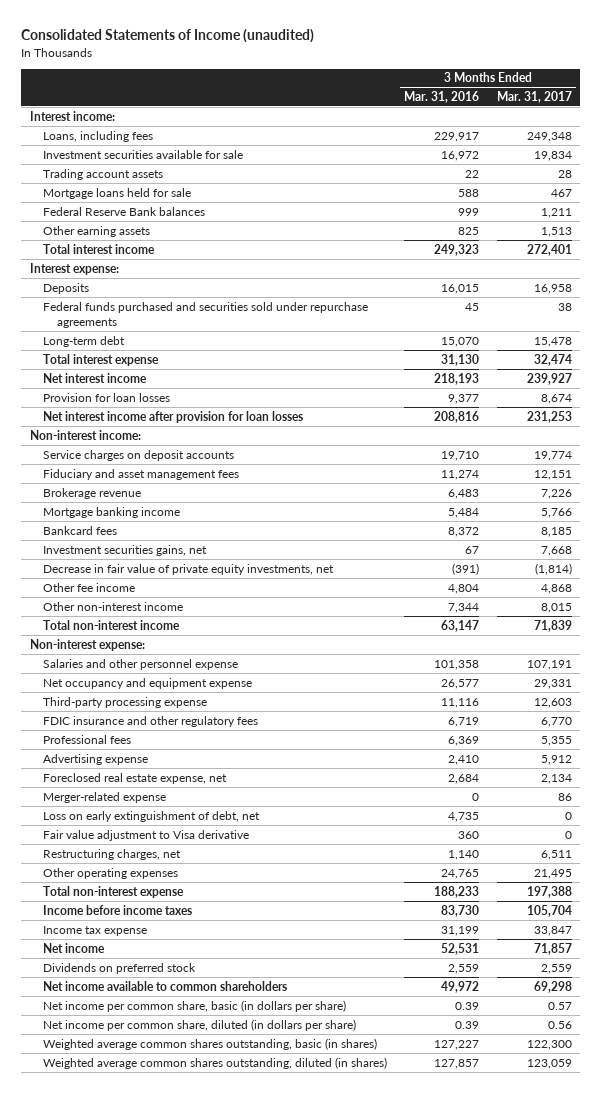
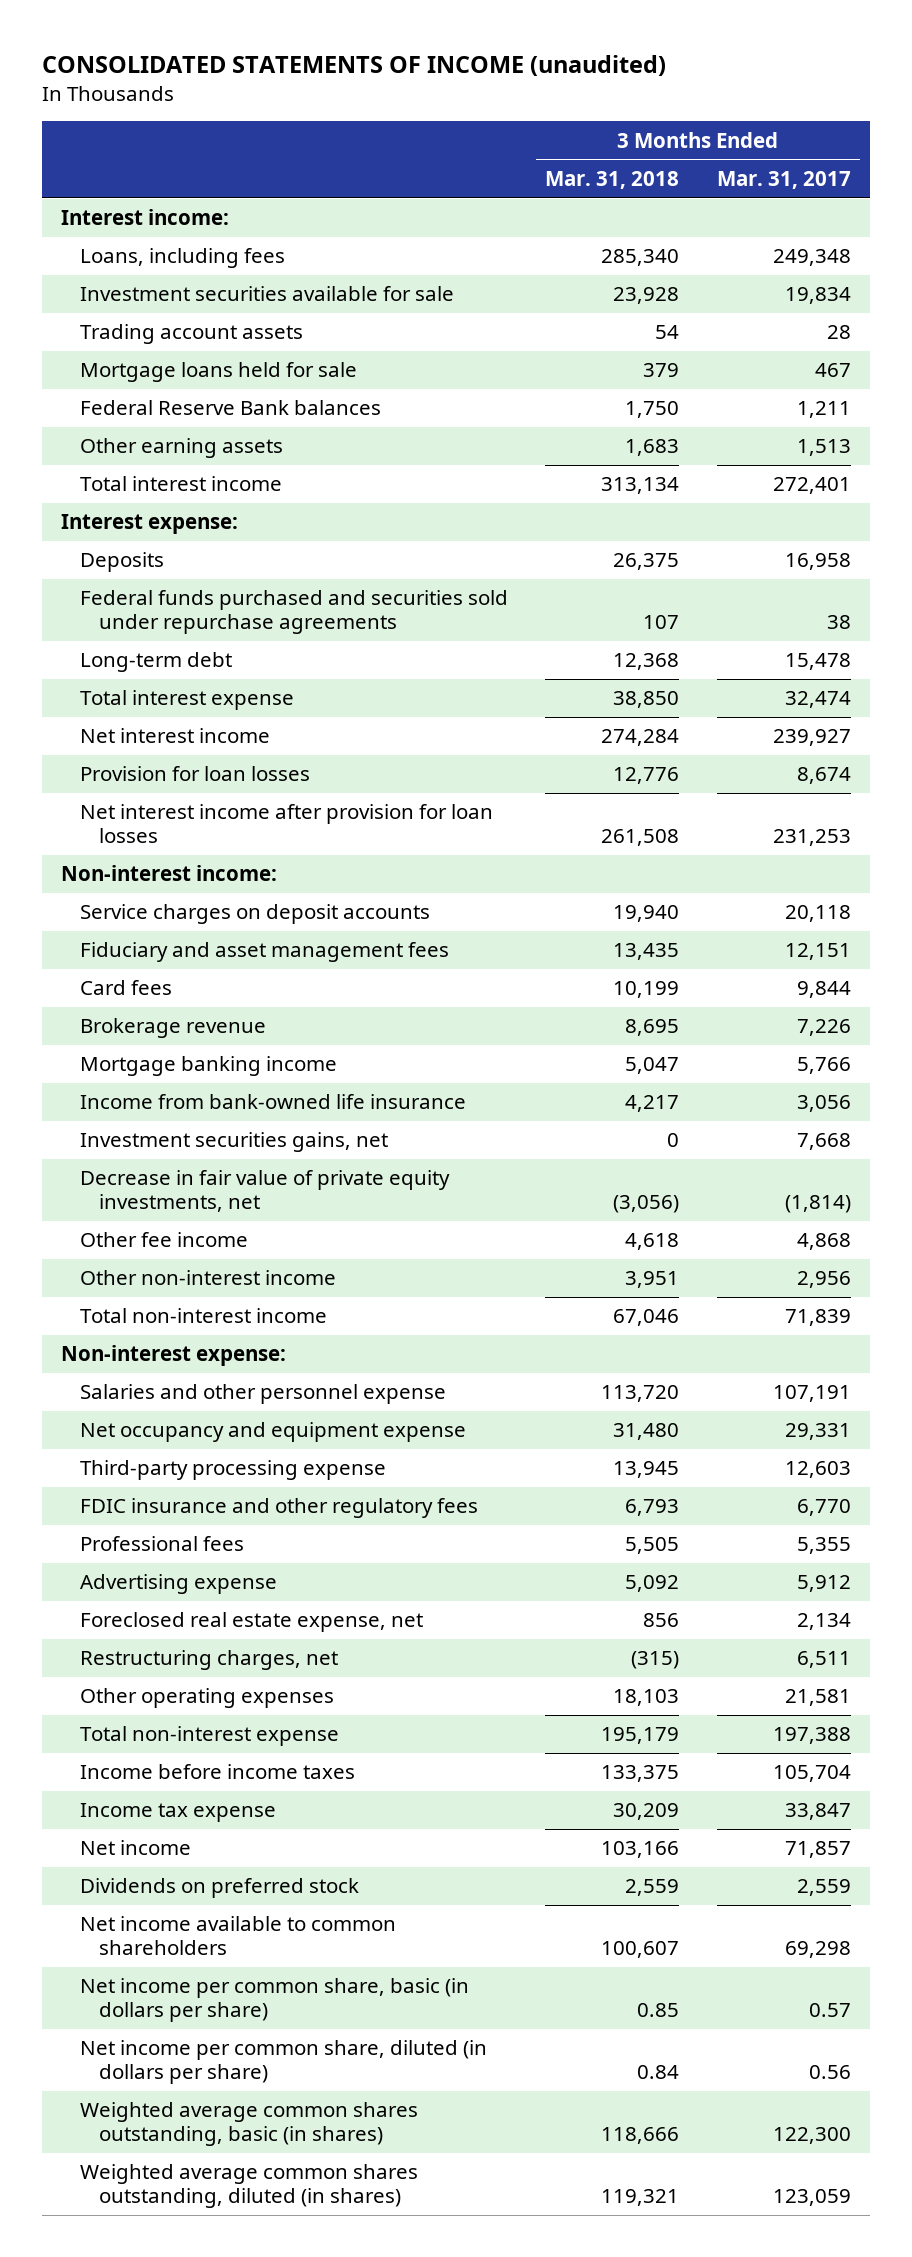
- Consolidated Statements of Income (unaudited)
+ CONSOLIDATED STATEMENTS OF INCOME (unaudited)
- | 3 Months Ended Mar. 31, 2016 | 3 Months Ended Mar. 31, 2017
+ | 3 Months Ended Mar. 31, 2018 | 3 Months Ended Mar. 31, 2017
- Service charges on deposit accounts | 19,710 | 19,774
+ Service charges on deposit accounts | 19,940 | 20,118
+ Card fees | 10,199 | 9,844
- Bankcard fees | 8,372 | 8,185
+ Income from bank-owned life insurance | 4,217 | 3,056
- Other non-interest income | 7,344 | 8,015
+ Other non-interest income | 3,951 | 2,956
- Merger-related expense | 0 | 86
- Loss on early extinguishment of debt, net | 4,735 | 0
- Fair value adjustment to Visa derivative | 360 | 0
- Other operating expenses | 24,765 | 21,495
+ Other operating expenses | 18,103 | 21,581

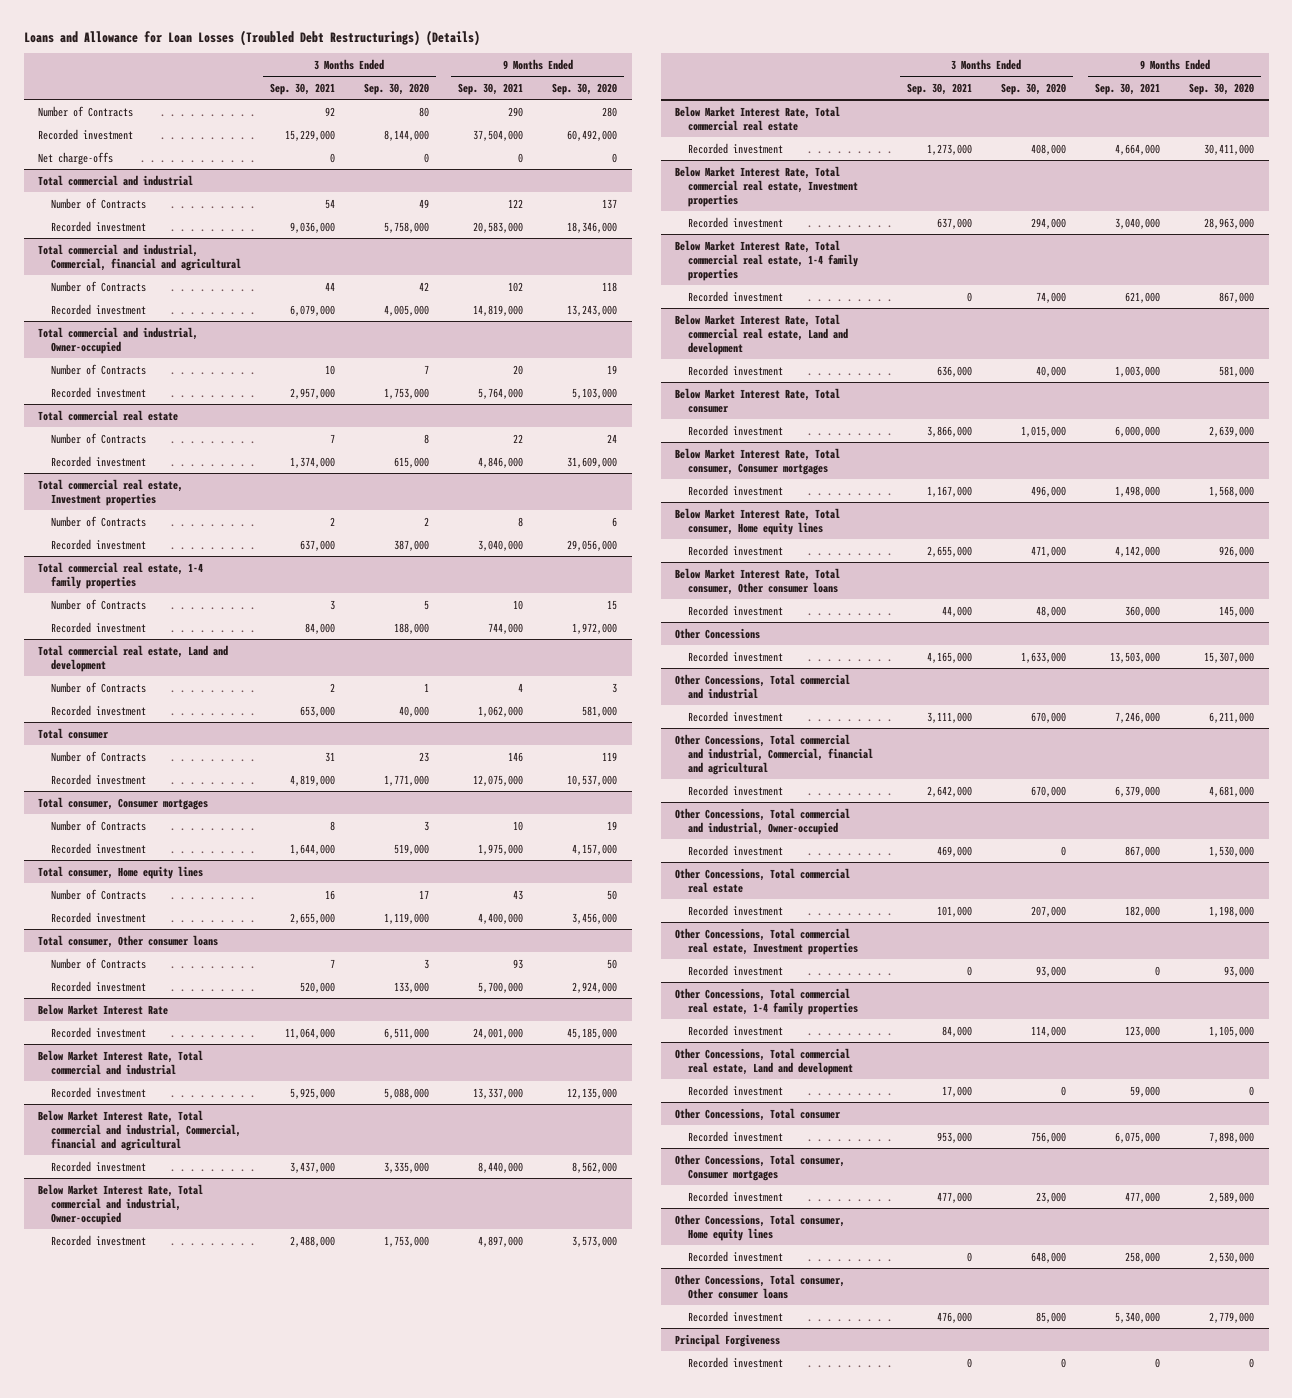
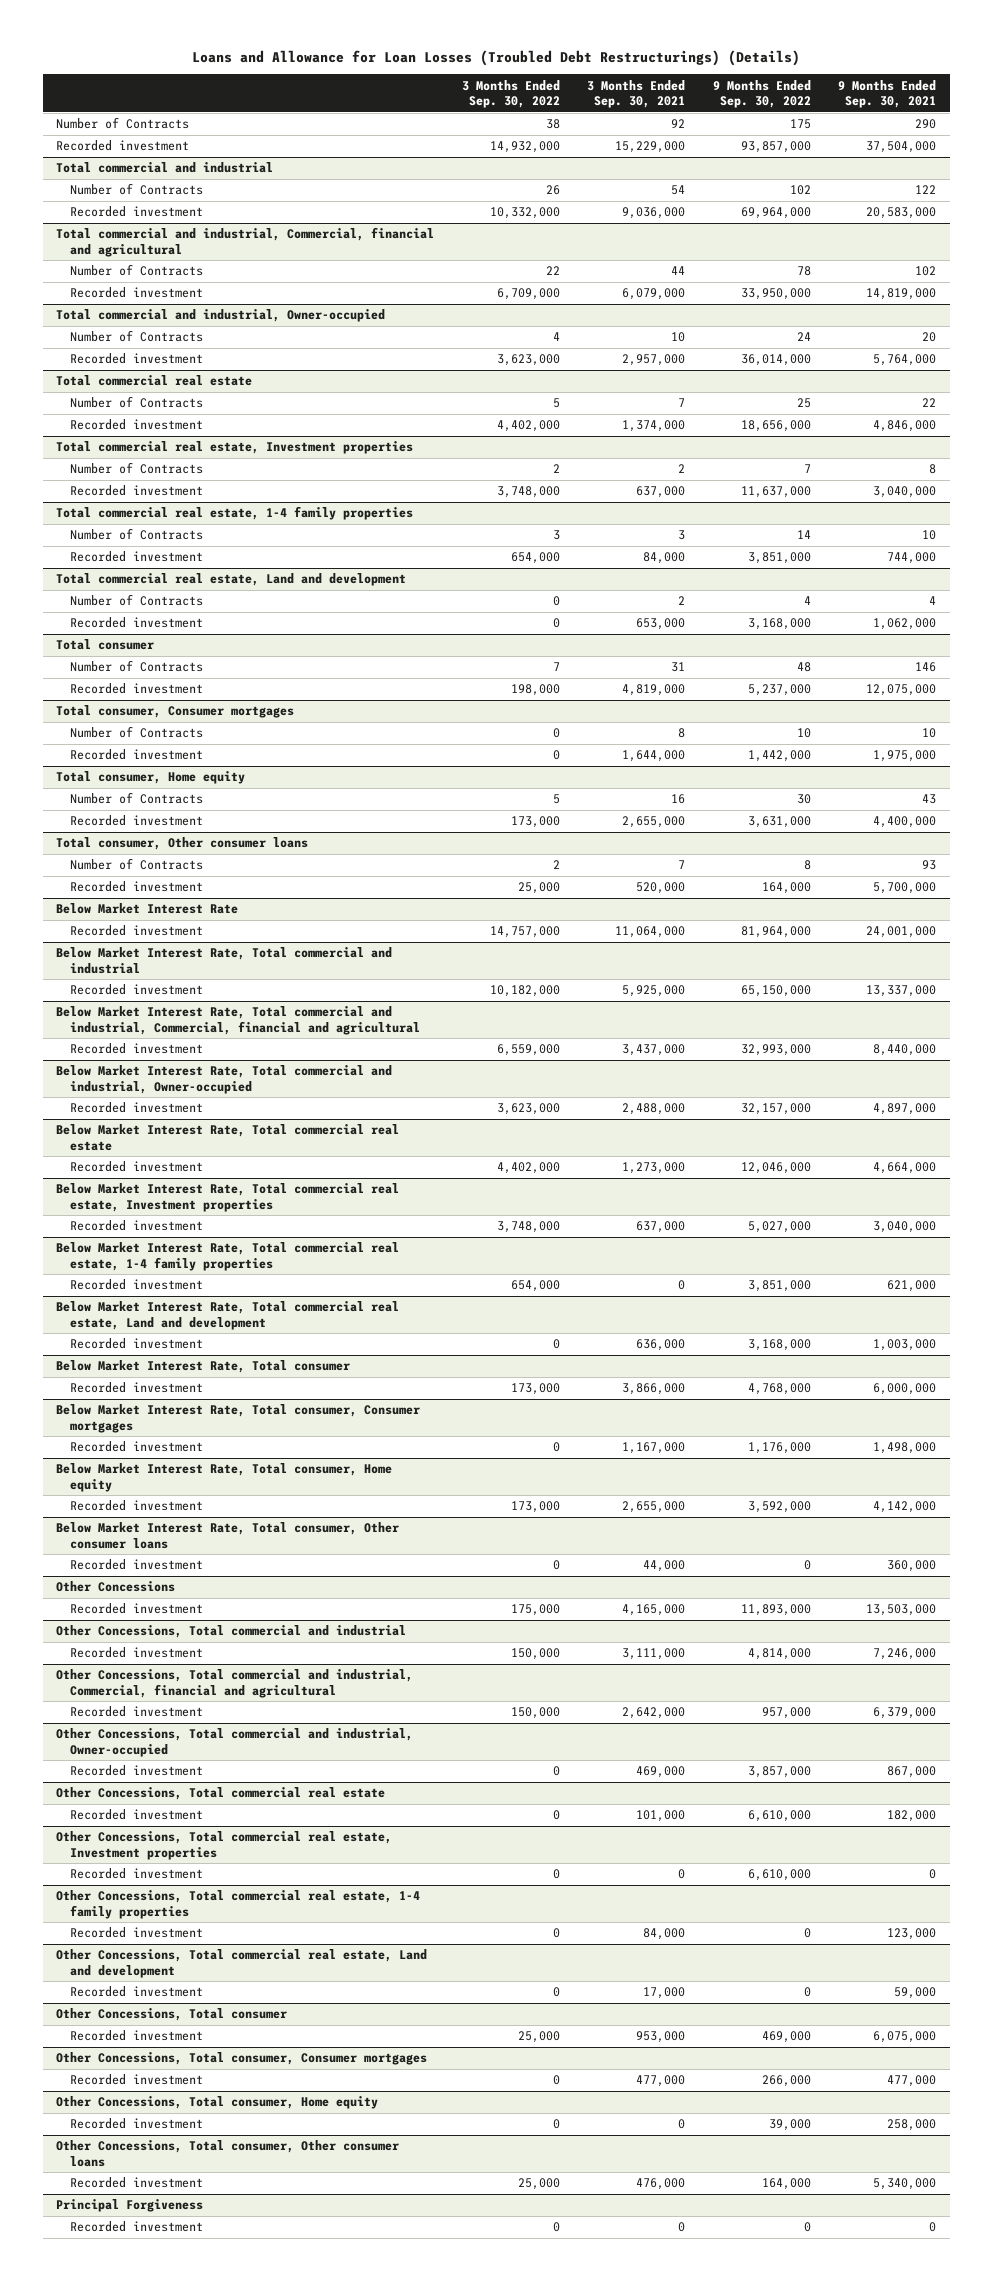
- | 3 Months Ended Sep. 30, 2021 | 3 Months Ended Sep. 30, 2020 | 9 Months Ended Sep. 30, 2021 | 9 Months Ended Sep. 30, 2020
+ | 3 Months Ended Sep. 30, 2022 | 3 Months Ended Sep. 30, 2021 | 9 Months Ended Sep. 30, 2022 | 9 Months Ended Sep. 30, 2021
- Net charge-offs | 0 | 0 | 0 | 0
- Total consumer, Home equity lines
+ Total consumer, Home equity
- Below Market Interest Rate, Total consumer, Home equity lines
+ Below Market Interest Rate, Total consumer, Home equity
- Other Concessions, Total consumer, Home equity lines
+ Other Concessions, Total consumer, Home equity

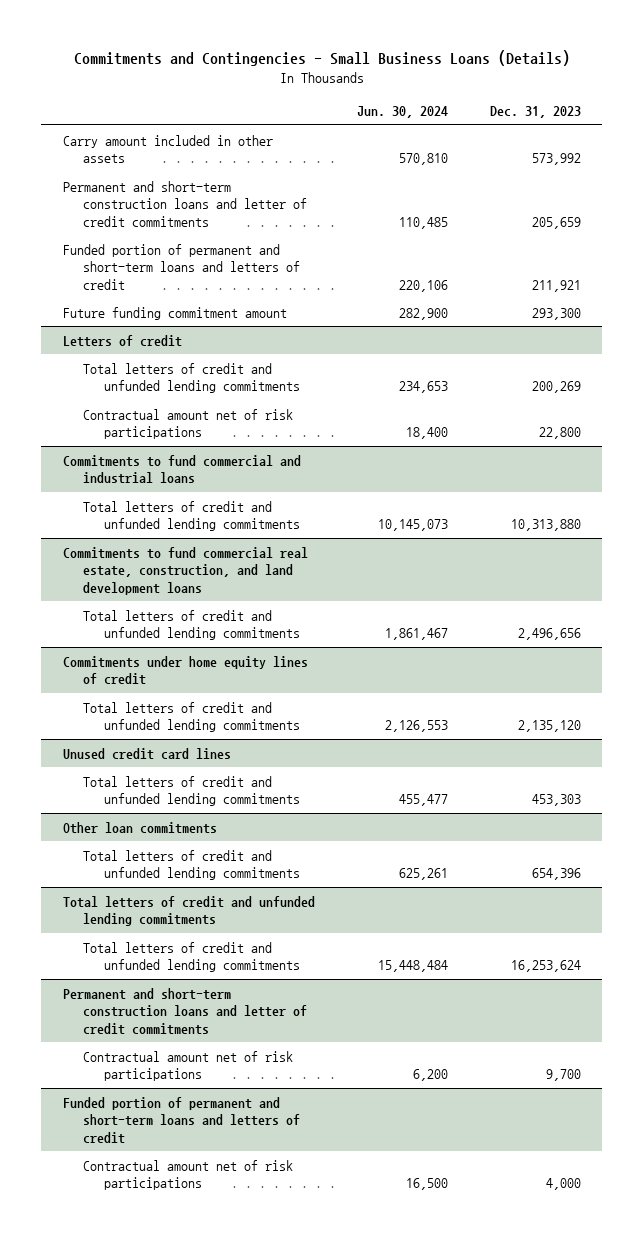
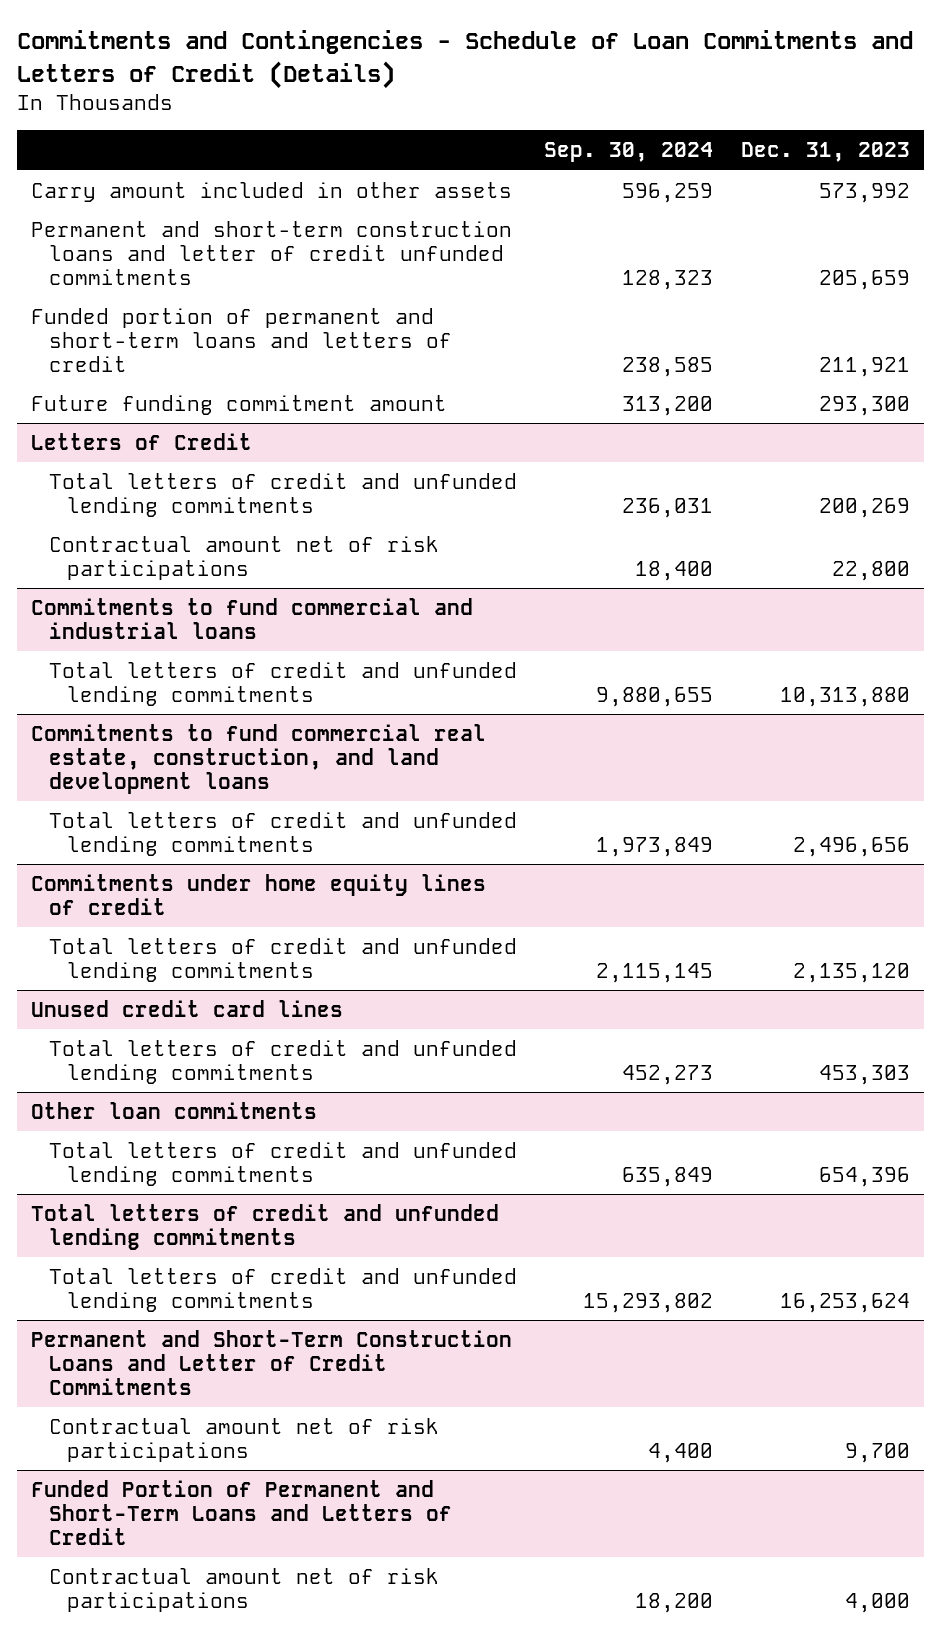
- Commitments and Contingencies - Small Business Loans (Details)
+ Commitments and Contingencies - Schedule of Loan Commitments and Letters of Credit (Details)
- | Jun. 30, 2024 | Dec. 31, 2023
+ | Sep. 30, 2024 | Dec. 31, 2023
- Permanent and short-term construction loans and letter of credit commitments | 110,485 | 205,659
+ Permanent and short-term construction loans and letter of credit unfunded commitments | 128,323 | 205,659
- Letters of credit
+ Letters of Credit
- Permanent and short-term construction loans and letter of credit commitments
+ Permanent and Short-Term Construction Loans and Letter of Credit Commitments
- Funded portion of permanent and short-term loans and letters of credit
+ Funded Portion of Permanent and Short-Term Loans and Letters of Credit

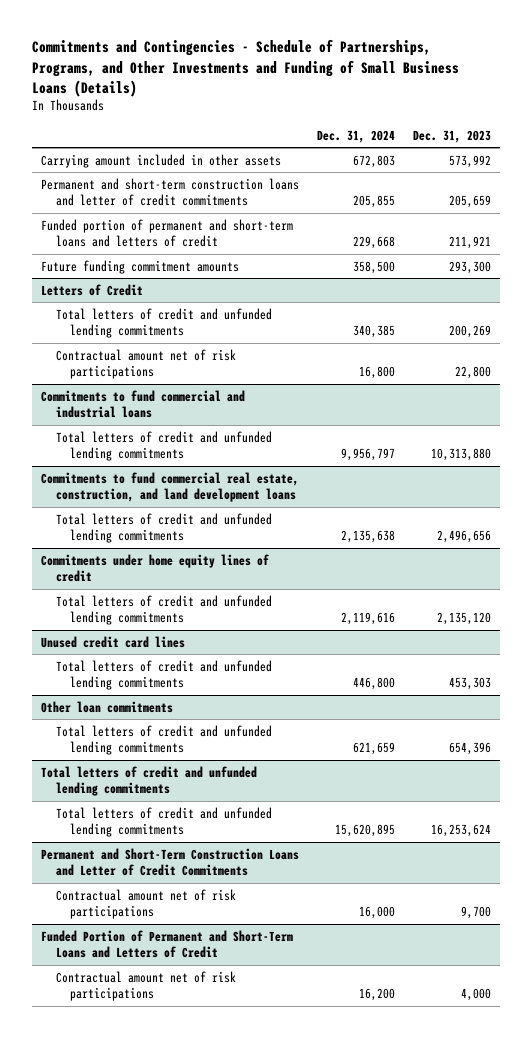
- Commitments and Contingencies - Schedule of Loan Commitments and Letters of Credit (Details)
+ Commitments and Contingencies - Schedule of Partnerships, Programs, and Other Investments and Funding of Small Business Loans (Details)
- | Sep. 30, 2024 | Dec. 31, 2023
+ | Dec. 31, 2024 | Dec. 31, 2023
- Carry amount included in other assets | 596,259 | 573,992
- Permanent and short-term construction loans and letter of credit unfunded commitments | 128,323 | 205,659
+ Carrying amount included in other assets | 672,803 | 573,992
+ Permanent and short-term construction loans and letter of credit commitments | 205,855 | 205,659
- Future funding commitment amount | 313,200 | 293,300
+ Future funding commitment amounts | 358,500 | 293,300

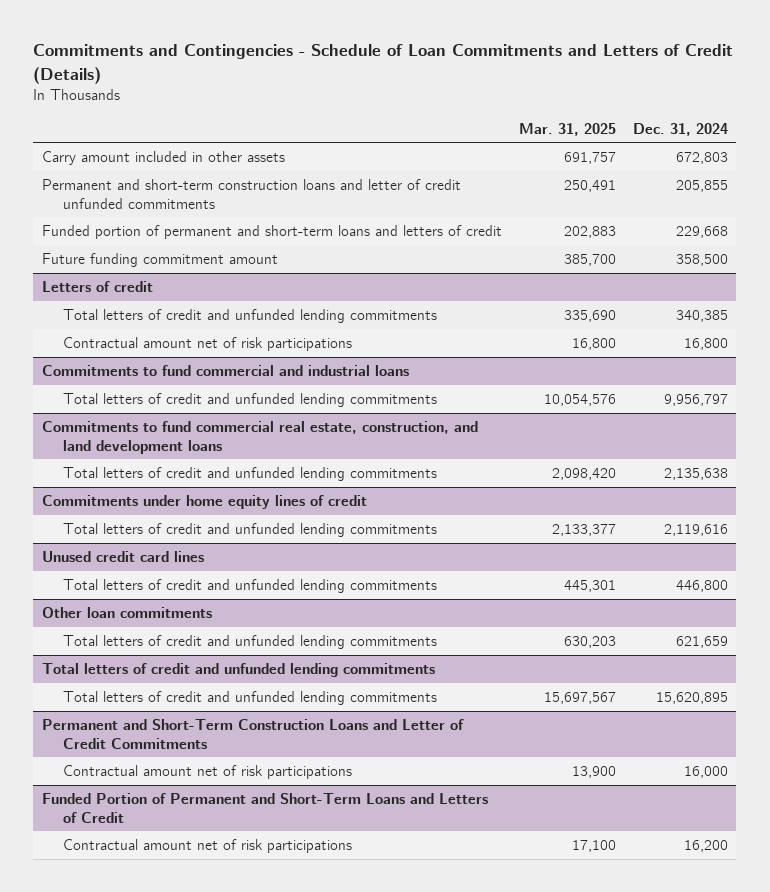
- Commitments and Contingencies - Schedule of Partnerships, Programs, and Other Investments and Funding of Small Business Loans (Details)
+ Commitments and Contingencies - Schedule of Loan Commitments and Letters of Credit (Details)
- | Dec. 31, 2024 | Dec. 31, 2023
+ | Mar. 31, 2025 | Dec. 31, 2024
- Carrying amount included in other assets | 672,803 | 573,992
- Permanent and short-term construction loans and letter of credit commitments | 205,855 | 205,659
+ Carry amount included in other assets | 691,757 | 672,803
+ Permanent and short-term construction loans and letter of credit unfunded commitments | 250,491 | 205,855
- Future funding commitment amounts | 358,500 | 293,300
- Letters of Credit
+ Future funding commitment amount | 385,700 | 358,500
+ Letters of credit

